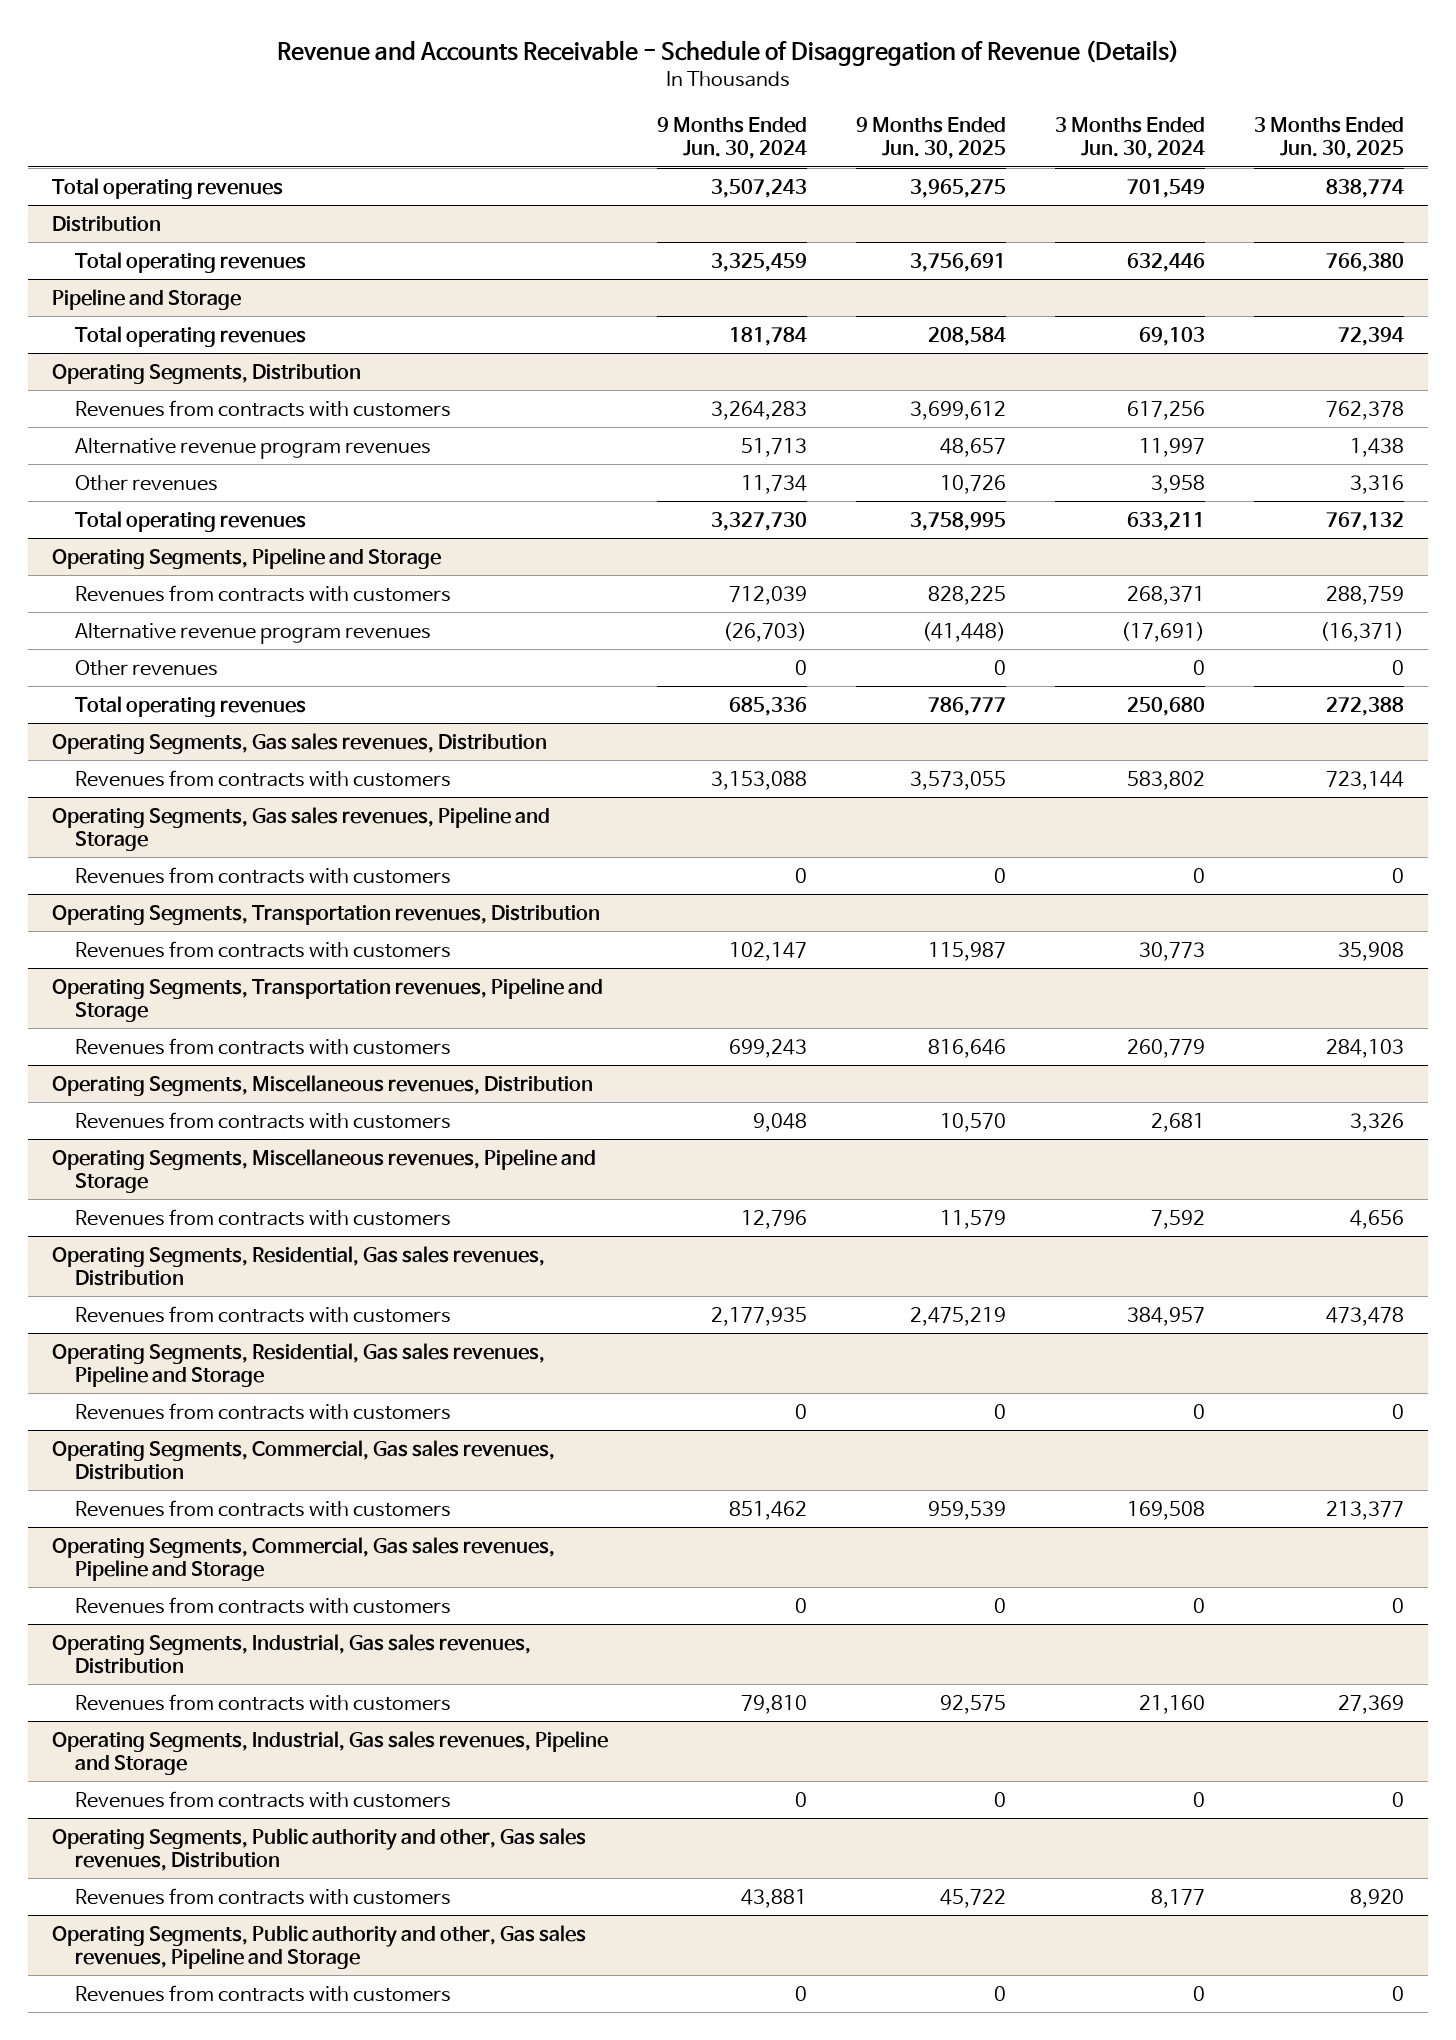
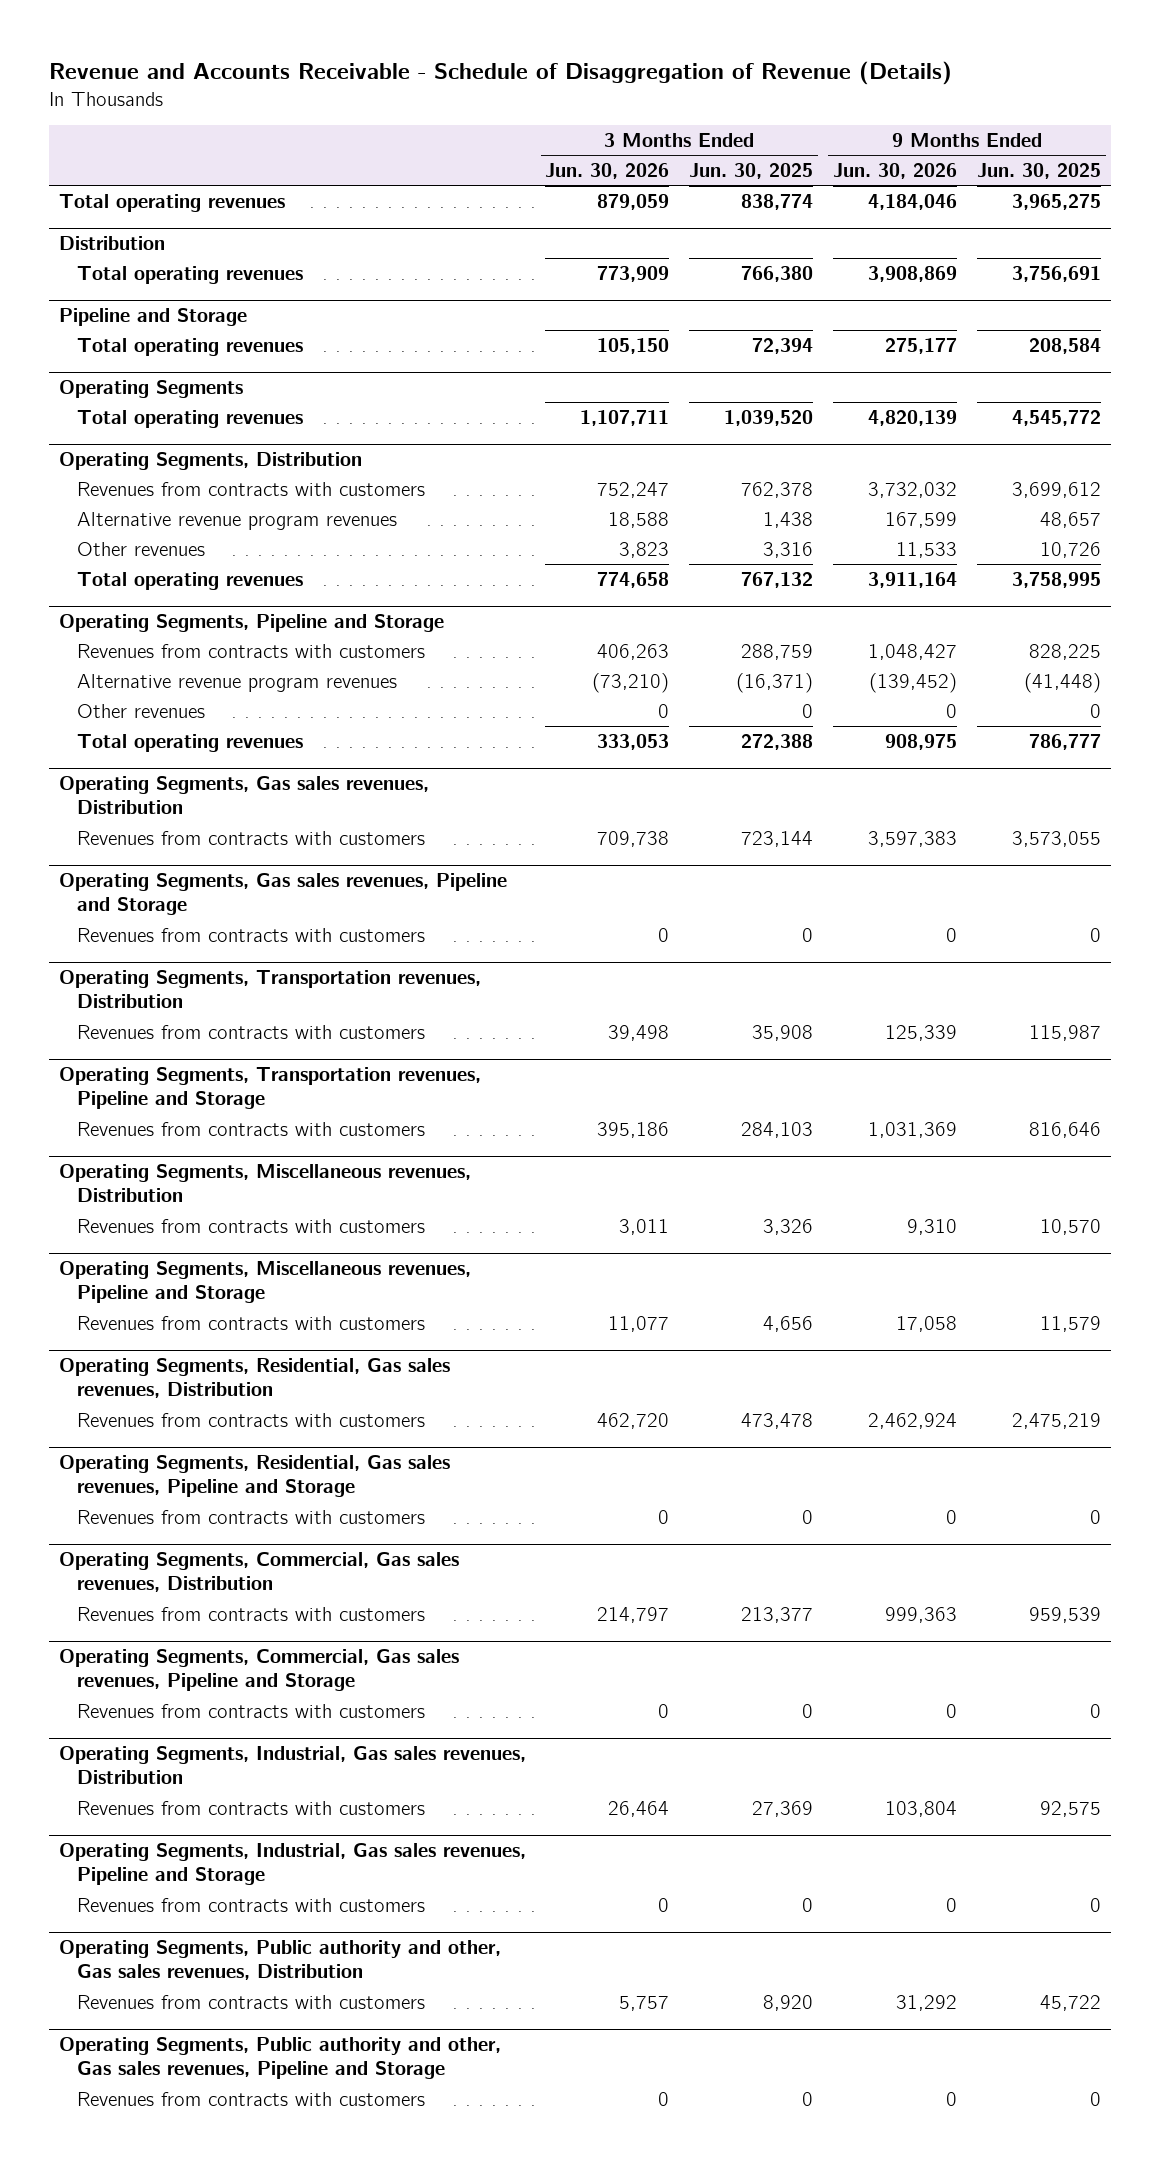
- | 9 Months Ended Jun. 30, 2024 | 9 Months Ended Jun. 30, 2025 | 3 Months Ended Jun. 30, 2024 | 3 Months Ended Jun. 30, 2025
+ | 3 Months Ended Jun. 30, 2026 | 3 Months Ended Jun. 30, 2025 | 9 Months Ended Jun. 30, 2026 | 9 Months Ended Jun. 30, 2025
+ Operating Segments
+ Total operating revenues | 1,107,711 | 1,039,520 | 4,820,139 | 4,545,772

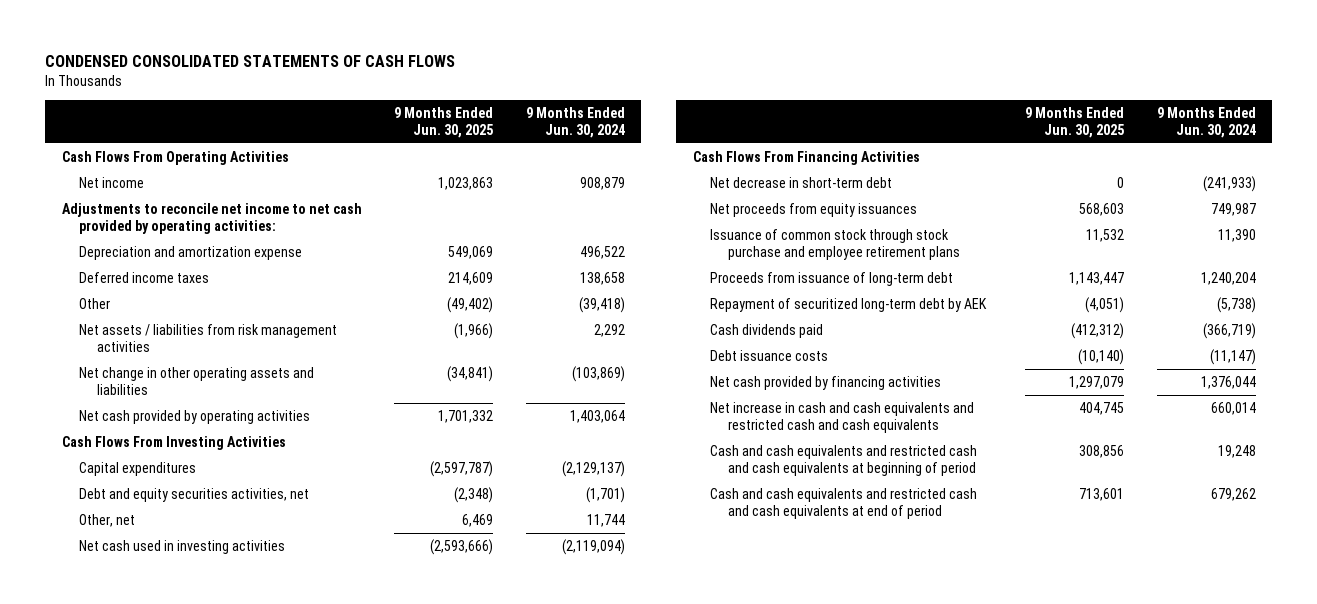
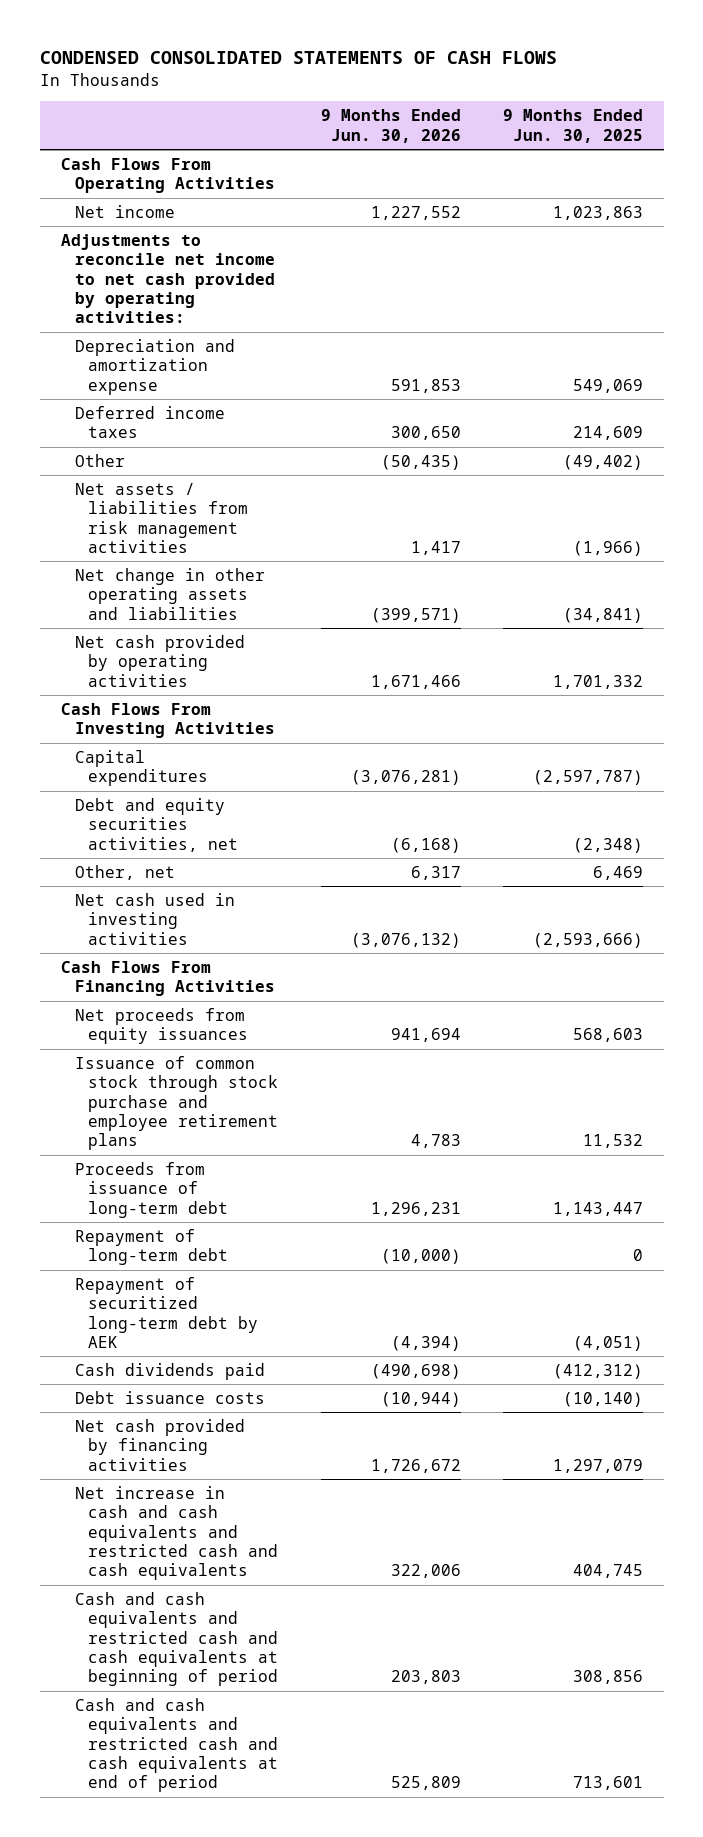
- | 9 Months Ended Jun. 30, 2025 | 9 Months Ended Jun. 30, 2024
+ | 9 Months Ended Jun. 30, 2026 | 9 Months Ended Jun. 30, 2025
- Net decrease in short-term debt | 0 | (241,933)
+ Repayment of long-term debt | (10,000) | 0

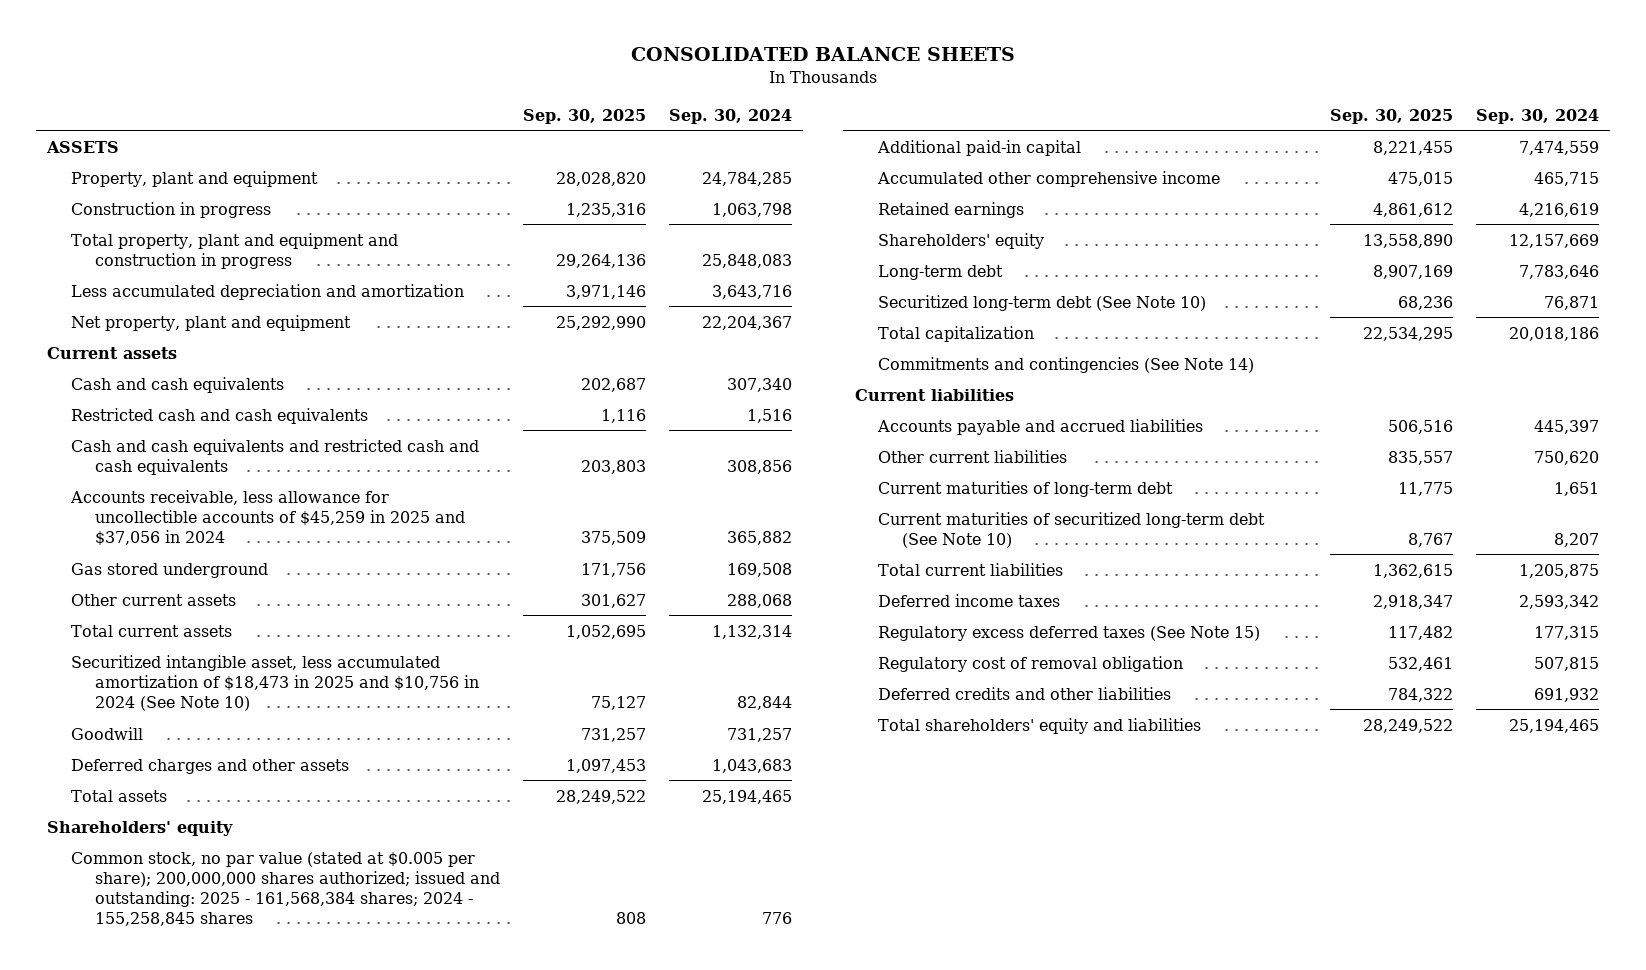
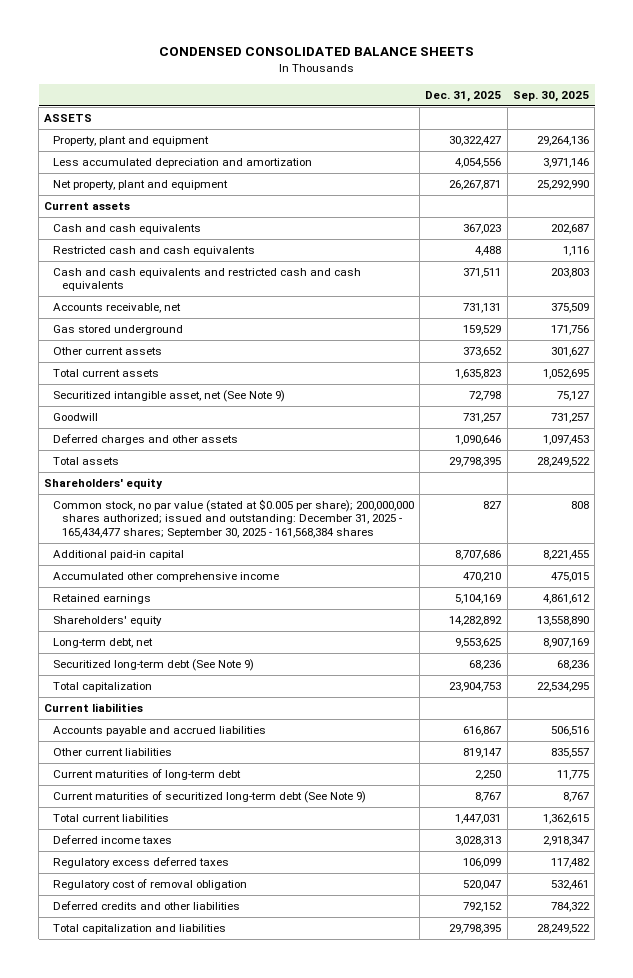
- CONSOLIDATED BALANCE SHEETS
+ CONDENSED CONSOLIDATED BALANCE SHEETS
- | Sep. 30, 2025 | Sep. 30, 2024
+ | Dec. 31, 2025 | Sep. 30, 2025
- Property, plant and equipment | 28,028,820 | 24,784,285
- Construction in progress | 1,235,316 | 1,063,798
- Total property, plant and equipment and construction in progress | 29,264,136 | 25,848,083
+ Property, plant and equipment | 30,322,427 | 29,264,136
- Accounts receivable, less allowance for uncollectible accounts of $45,259 in 2025 and $37,056 in 2024 | 375,509 | 365,882
+ Accounts receivable, net | 731,131 | 375,509
- Securitized intangible asset, less accumulated amortization of $18,473 in 2025 and $10,756 in 2024 (See Note 10) | 75,127 | 82,844
+ Securitized intangible asset, net (See Note 9) | 72,798 | 75,127
- Common stock, no par value (stated at $0.005 per share); 200,000,000 shares authorized; issued and outstanding: 2025 - 161,568,384 shares; 2024 - 155,258,845 shares | 808 | 776
+ Common stock, no par value (stated at $0.005 per share); 200,000,000 shares authorized; issued and outstanding: December 31, 2025 - 165,434,477 shares; September 30, 2025 - 161,568,384 shares | 827 | 808
- Long-term debt | 8,907,169 | 7,783,646
- Securitized long-term debt (See Note 10) | 68,236 | 76,871
+ Long-term debt, net | 9,553,625 | 8,907,169
+ Securitized long-term debt (See Note 9) | 68,236 | 68,236
- Commitments and contingencies (See Note 14)
- Current maturities of securitized long-term debt (See Note 10) | 8,767 | 8,207
+ Current maturities of securitized long-term debt (See Note 9) | 8,767 | 8,767
- Regulatory excess deferred taxes (See Note 15) | 117,482 | 177,315
+ Regulatory excess deferred taxes | 106,099 | 117,482
- Total shareholders' equity and liabilities | 28,249,522 | 25,194,465
+ Total capitalization and liabilities | 29,798,395 | 28,249,522

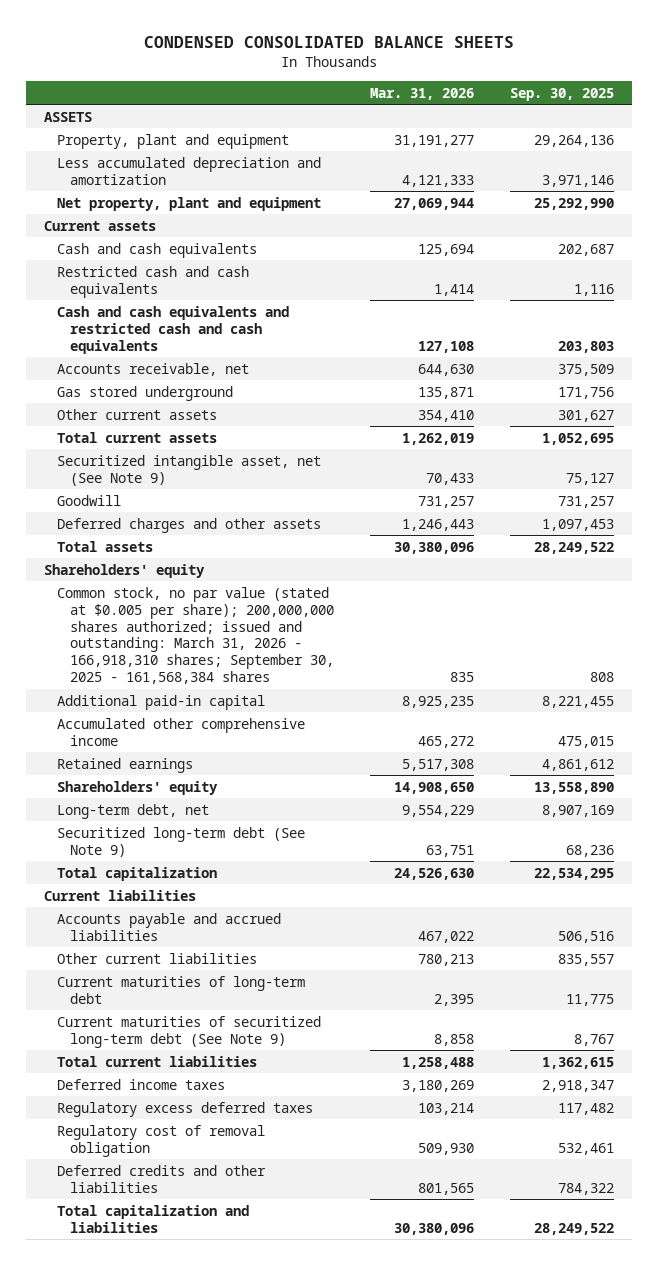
- | Dec. 31, 2025 | Sep. 30, 2025
+ | Mar. 31, 2026 | Sep. 30, 2025
- Common stock, no par value (stated at $0.005 per share); 200,000,000 shares authorized; issued and outstanding: December 31, 2025 - 165,434,477 shares; September 30, 2025 - 161,568,384 shares | 827 | 808
+ Common stock, no par value (stated at $0.005 per share); 200,000,000 shares authorized; issued and outstanding: March 31, 2026 - 166,918,310 shares; September 30, 2025 - 161,568,384 shares | 835 | 808

